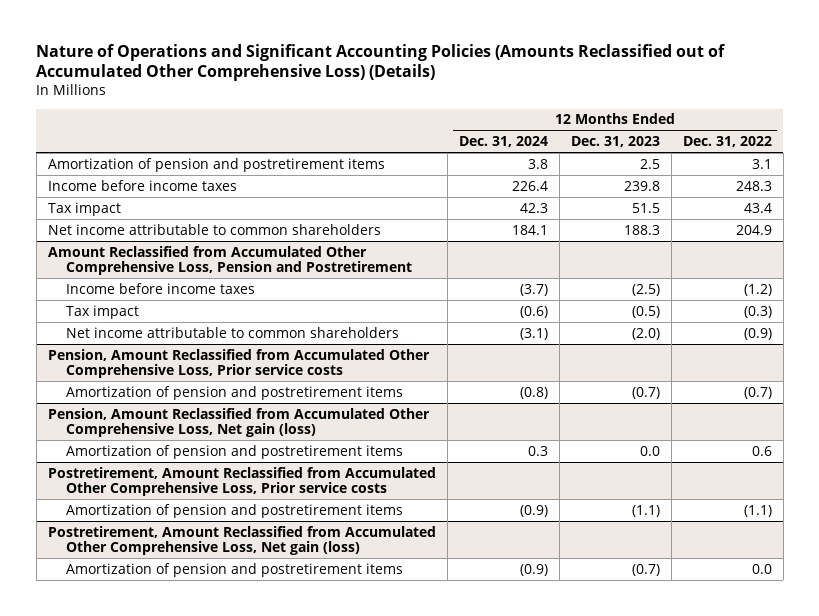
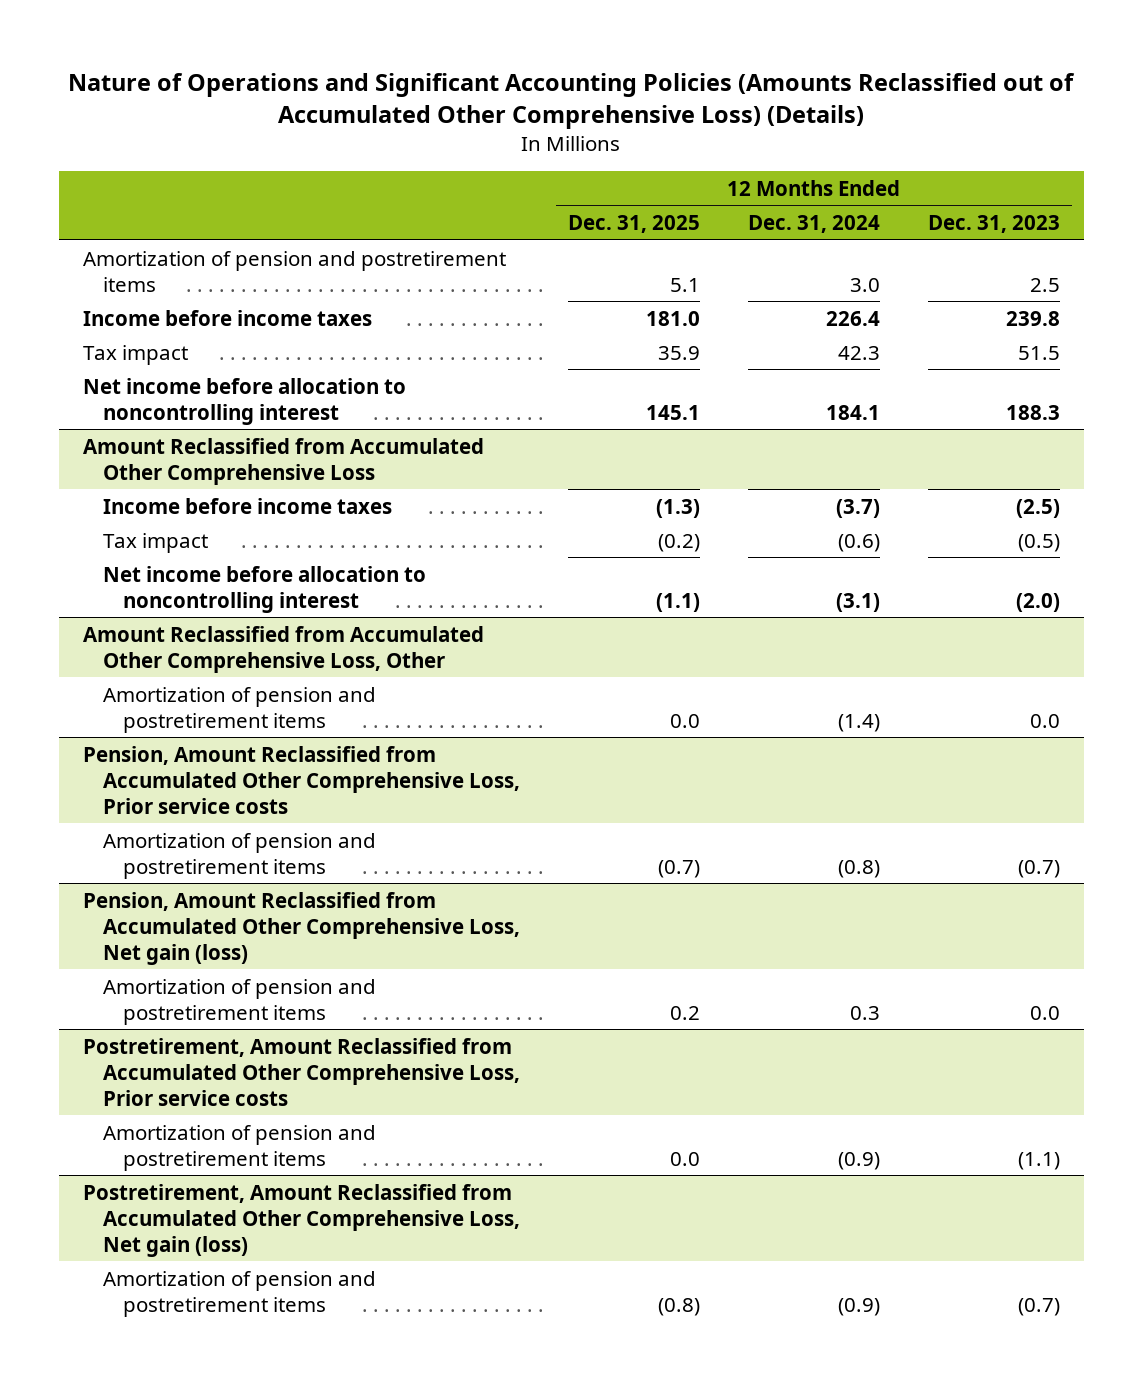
- | 12 Months Ended Dec. 31, 2024 | 12 Months Ended Dec. 31, 2023 | 12 Months Ended Dec. 31, 2022
+ | 12 Months Ended Dec. 31, 2025 | 12 Months Ended Dec. 31, 2024 | 12 Months Ended Dec. 31, 2023
- Amortization of pension and postretirement items | 3.8 | 2.5 | 3.1
+ Amortization of pension and postretirement items | 5.1 | 3.0 | 2.5
- Net income attributable to common shareholders | 184.1 | 188.3 | 204.9
- Amount Reclassified from Accumulated Other Comprehensive Loss, Pension and Postretirement
+ Net income before allocation to noncontrolling interest | 145.1 | 184.1 | 188.3
+ Amount Reclassified from Accumulated Other Comprehensive Loss
- Net income attributable to common shareholders | (3.1) | (2.0) | (0.9)
+ Net income before allocation to noncontrolling interest | (1.1) | (3.1) | (2.0)
+ Amount Reclassified from Accumulated Other Comprehensive Loss, Other
+ Amortization of pension and postretirement items | 0.0 | (1.4) | 0.0

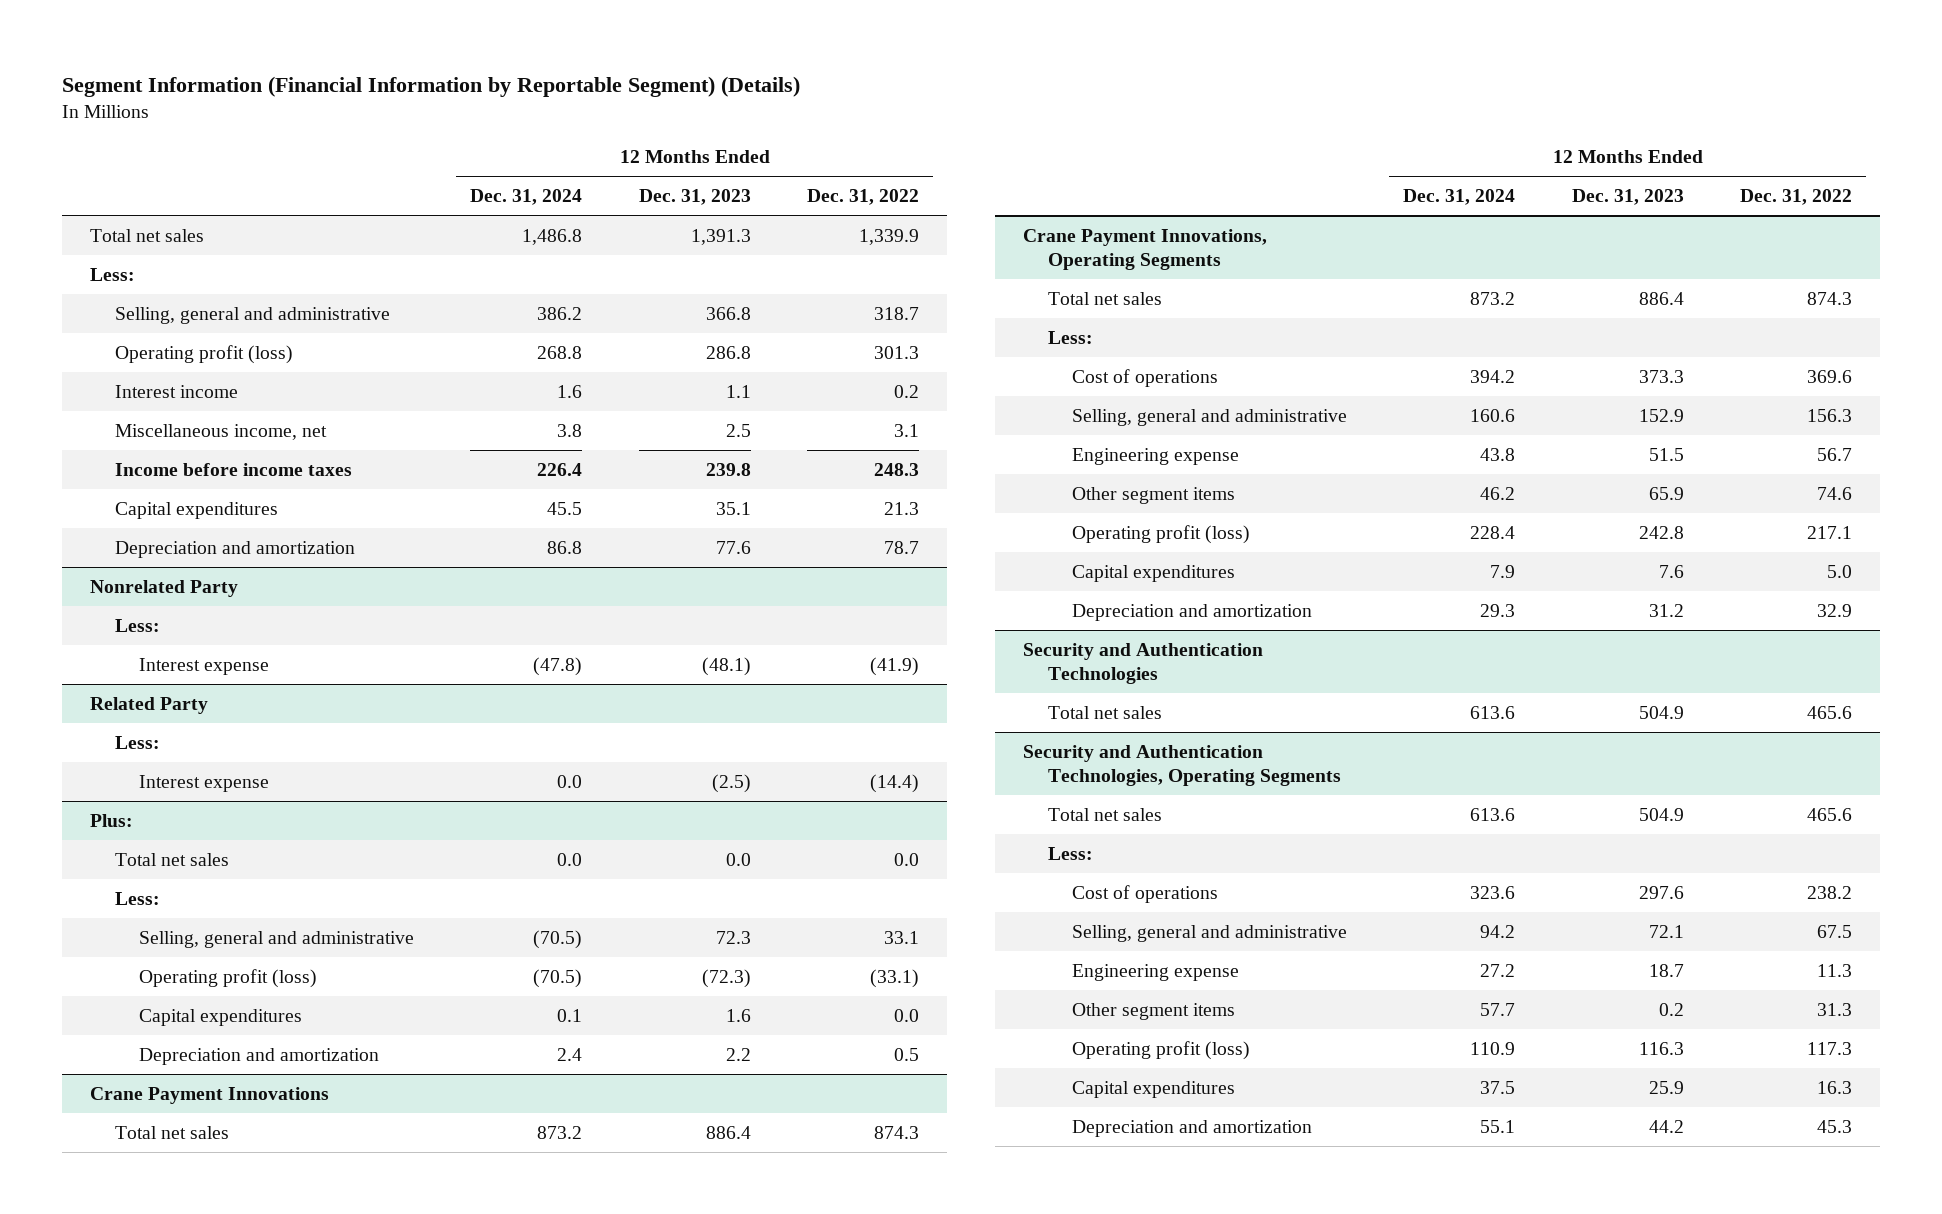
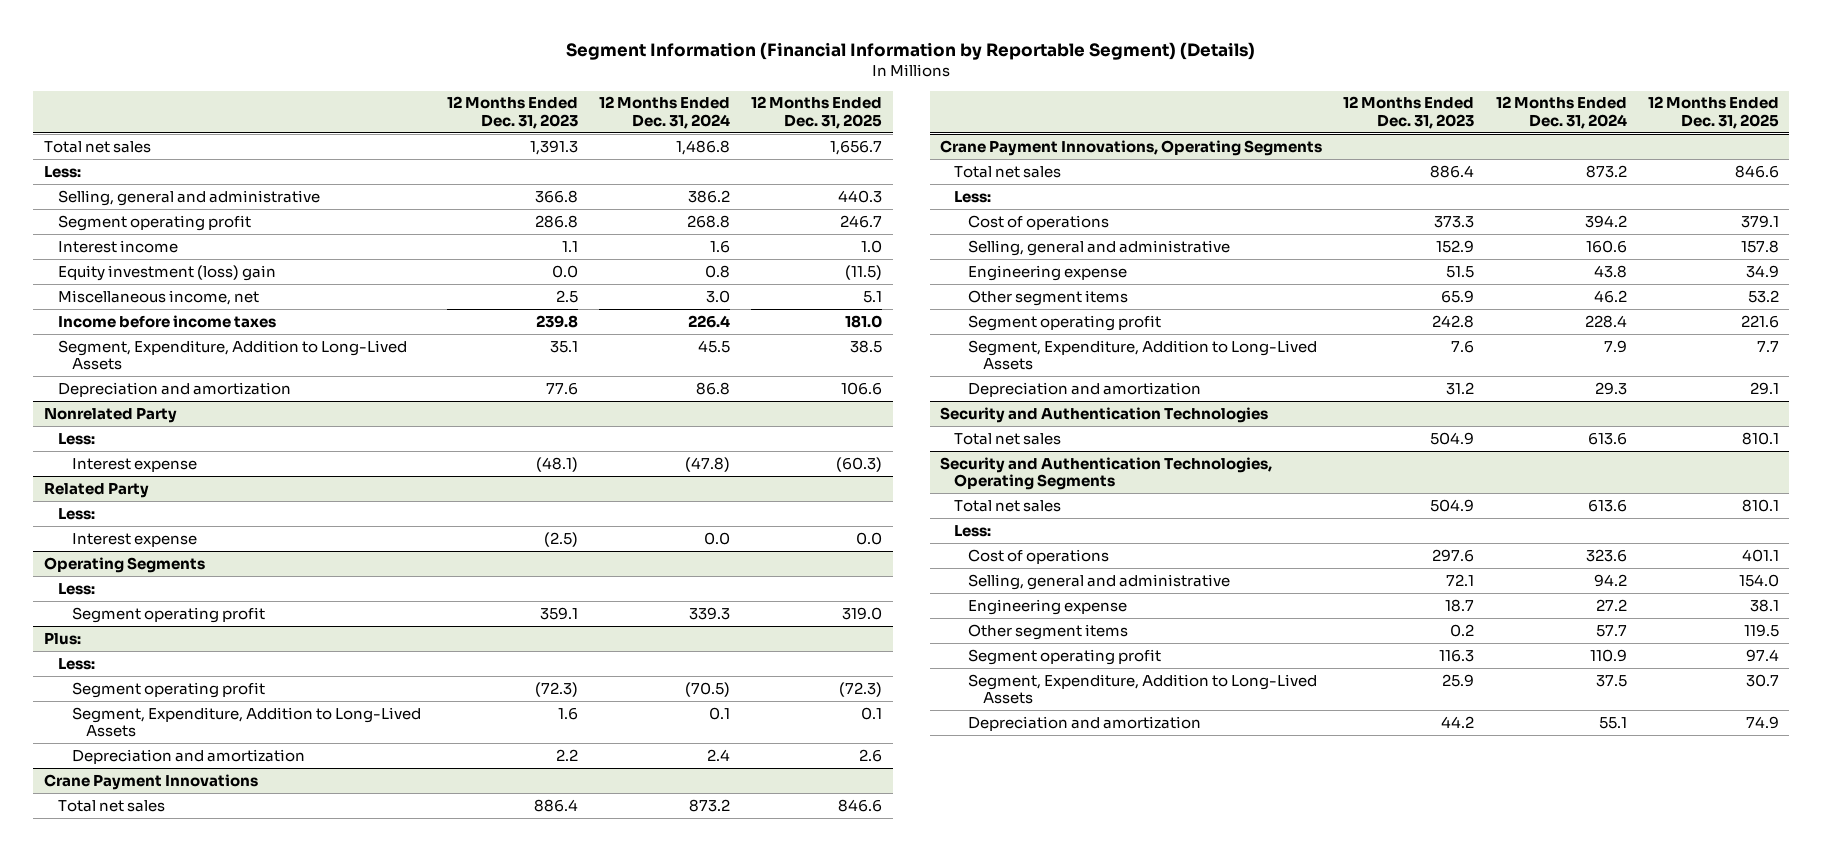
- | 12 Months Ended Dec. 31, 2024 | 12 Months Ended Dec. 31, 2023 | 12 Months Ended Dec. 31, 2022
+ | 12 Months Ended Dec. 31, 2023 | 12 Months Ended Dec. 31, 2024 | 12 Months Ended Dec. 31, 2025
- Operating profit (loss) | 268.8 | 286.8 | 301.3
+ Segment operating profit | 286.8 | 268.8 | 246.7
- Miscellaneous income, net | 3.8 | 2.5 | 3.1
+ Equity investment (loss) gain | 0.0 | 0.8 | (11.5)
+ Miscellaneous income, net | 2.5 | 3.0 | 5.1
- Capital expenditures | 45.5 | 35.1 | 21.3
+ Segment, Expenditure, Addition to Long-Lived Assets | 35.1 | 45.5 | 38.5
+ Operating Segments
+ Less:
+ Segment operating profit | 359.1 | 339.3 | 319.0
@ Plus:
- Total net sales | 0.0 | 0.0 | 0.0
- Selling, general and administrative | (70.5) | 72.3 | 33.1
- Operating profit (loss) | (70.5) | (72.3) | (33.1)
- Capital expenditures | 0.1 | 1.6 | 0.0
+ Segment operating profit | (72.3) | (70.5) | (72.3)
+ Segment, Expenditure, Addition to Long-Lived Assets | 1.6 | 0.1 | 0.1
@ Crane Payment Innovations, Operating Segments
- Operating profit (loss) | 228.4 | 242.8 | 217.1
- Capital expenditures | 7.9 | 7.6 | 5.0
+ Segment operating profit | 242.8 | 228.4 | 221.6
+ Segment, Expenditure, Addition to Long-Lived Assets | 7.6 | 7.9 | 7.7
@ Security and Authentication Technologies, Operating Segments
- Operating profit (loss) | 110.9 | 116.3 | 117.3
- Capital expenditures | 37.5 | 25.9 | 16.3
+ Segment operating profit | 116.3 | 110.9 | 97.4
+ Segment, Expenditure, Addition to Long-Lived Assets | 25.9 | 37.5 | 30.7

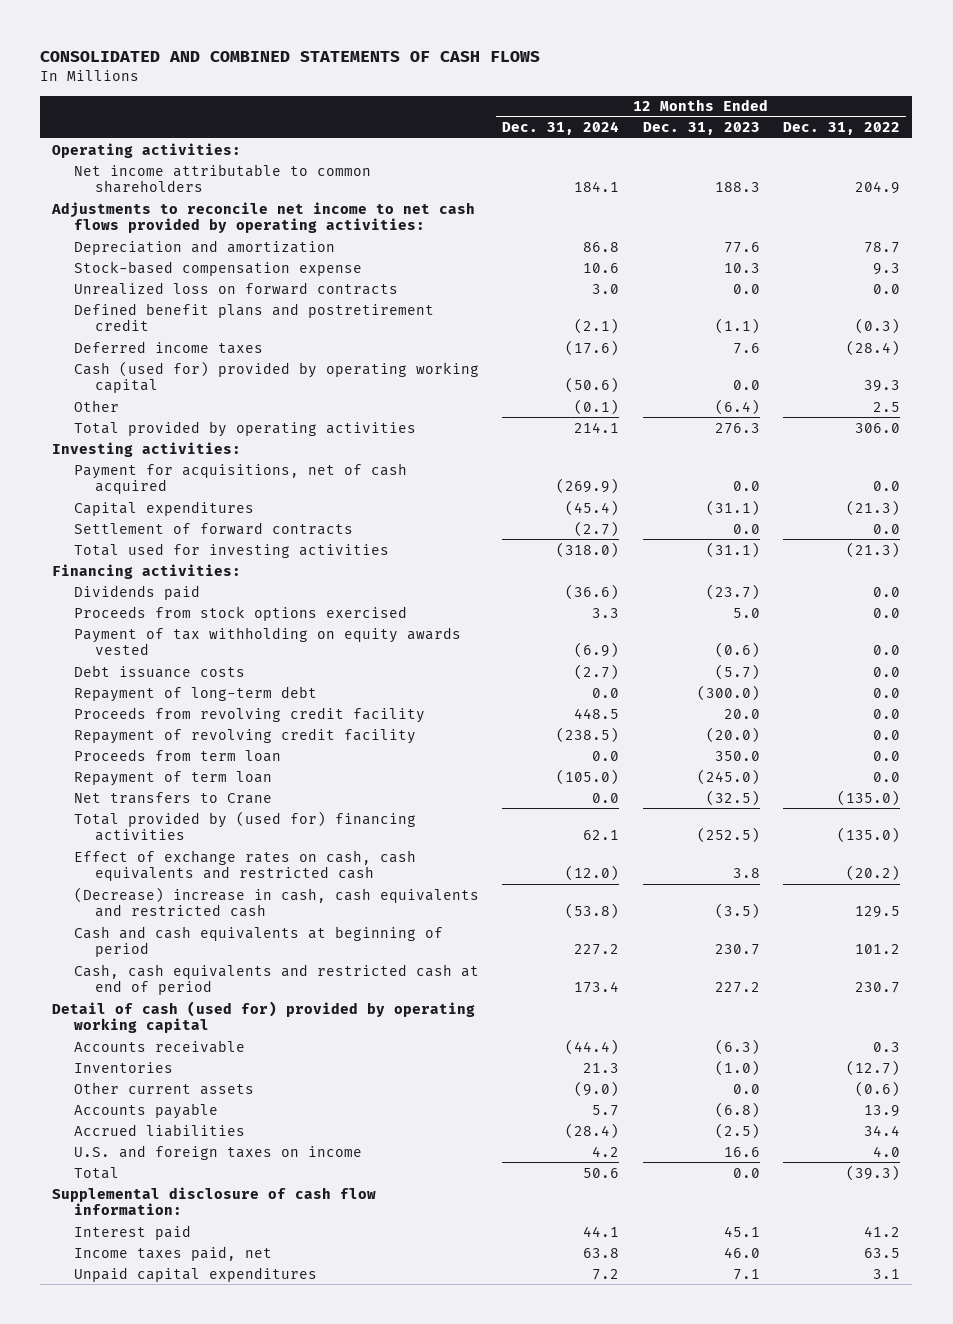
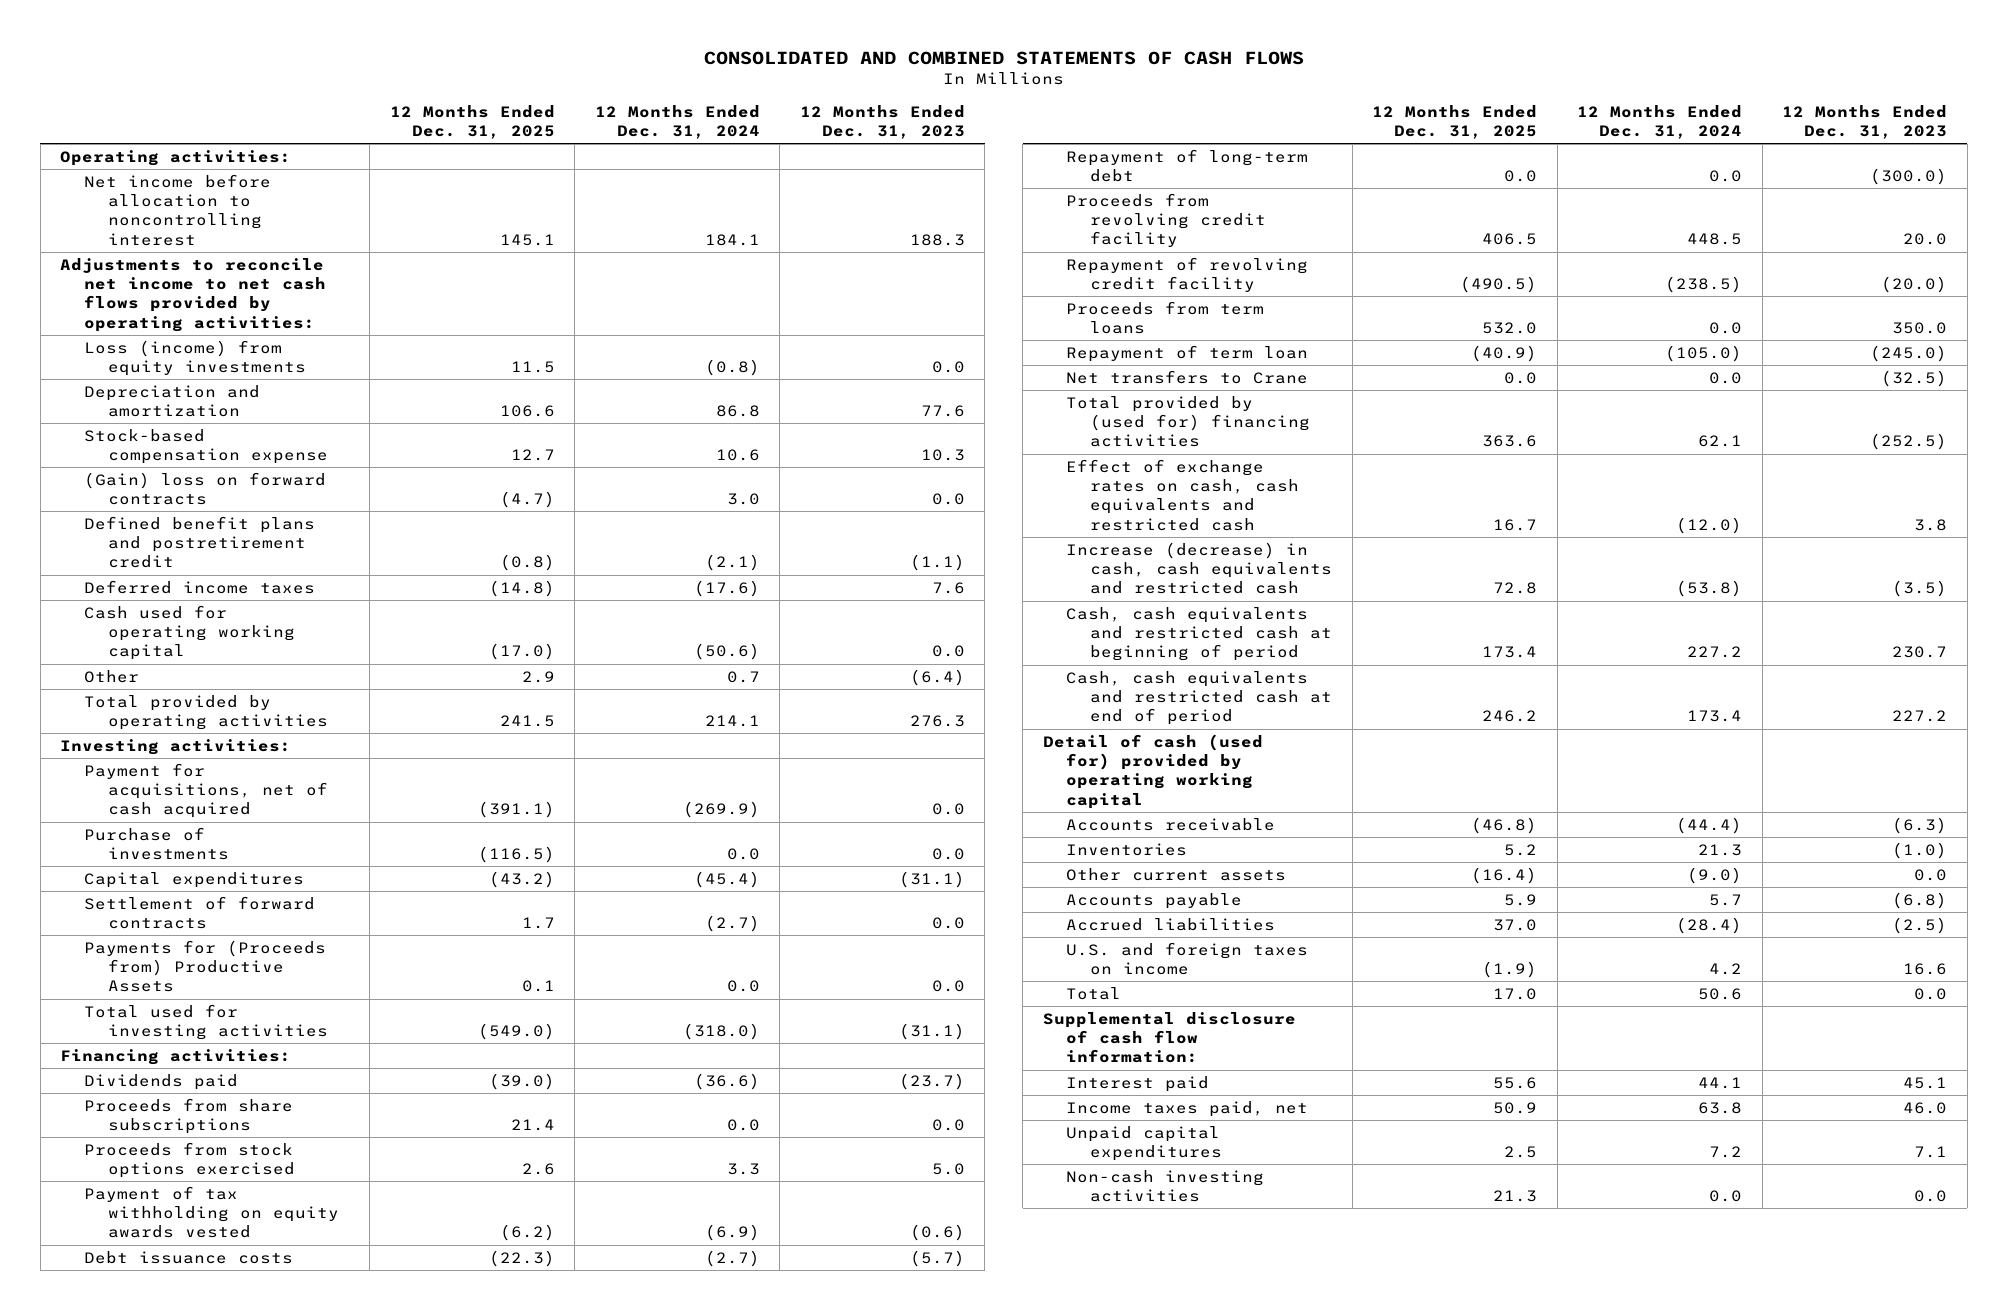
- | 12 Months Ended Dec. 31, 2024 | 12 Months Ended Dec. 31, 2023 | 12 Months Ended Dec. 31, 2022
+ | 12 Months Ended Dec. 31, 2025 | 12 Months Ended Dec. 31, 2024 | 12 Months Ended Dec. 31, 2023
- Net income attributable to common shareholders | 184.1 | 188.3 | 204.9
+ Net income before allocation to noncontrolling interest | 145.1 | 184.1 | 188.3
+ Loss (income) from equity investments | 11.5 | (0.8) | 0.0
- Unrealized loss on forward contracts | 3.0 | 0.0 | 0.0
+ (Gain) loss on forward contracts | (4.7) | 3.0 | 0.0
- Cash (used for) provided by operating working capital | (50.6) | 0.0 | 39.3
- Other | (0.1) | (6.4) | 2.5
+ Cash used for operating working capital | (17.0) | (50.6) | 0.0
+ Other | 2.9 | 0.7 | (6.4)
+ Purchase of investments | (116.5) | 0.0 | 0.0
+ Payments for (Proceeds from) Productive Assets | 0.1 | 0.0 | 0.0
+ Proceeds from share subscriptions | 21.4 | 0.0 | 0.0
- Proceeds from term loan | 0.0 | 350.0 | 0.0
+ Proceeds from term loans | 532.0 | 0.0 | 350.0
- (Decrease) increase in cash, cash equivalents and restricted cash | (53.8) | (3.5) | 129.5
- Cash and cash equivalents at beginning of period | 227.2 | 230.7 | 101.2
+ Increase (decrease) in cash, cash equivalents and restricted cash | 72.8 | (53.8) | (3.5)
+ Cash, cash equivalents and restricted cash at beginning of period | 173.4 | 227.2 | 230.7
+ Non-cash investing activities | 21.3 | 0.0 | 0.0

